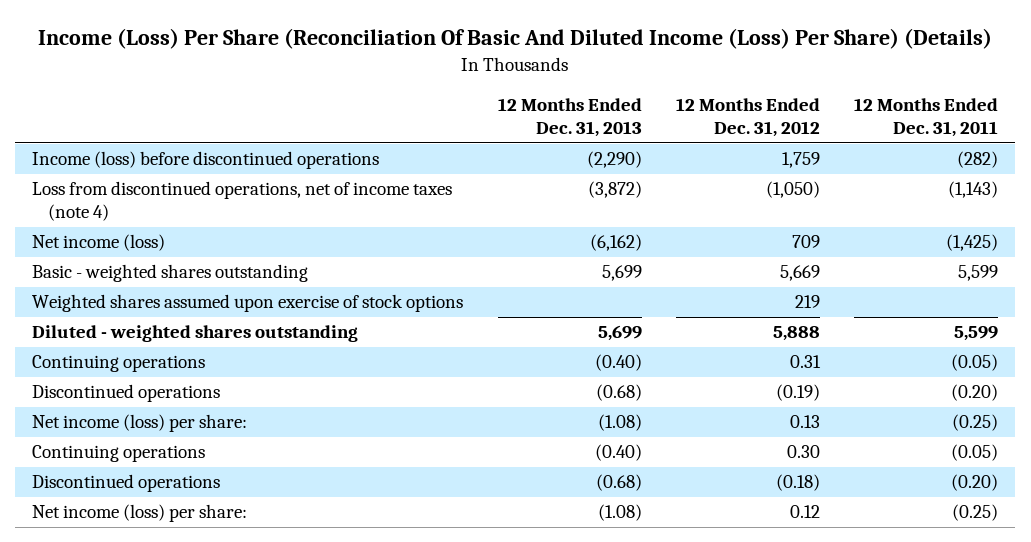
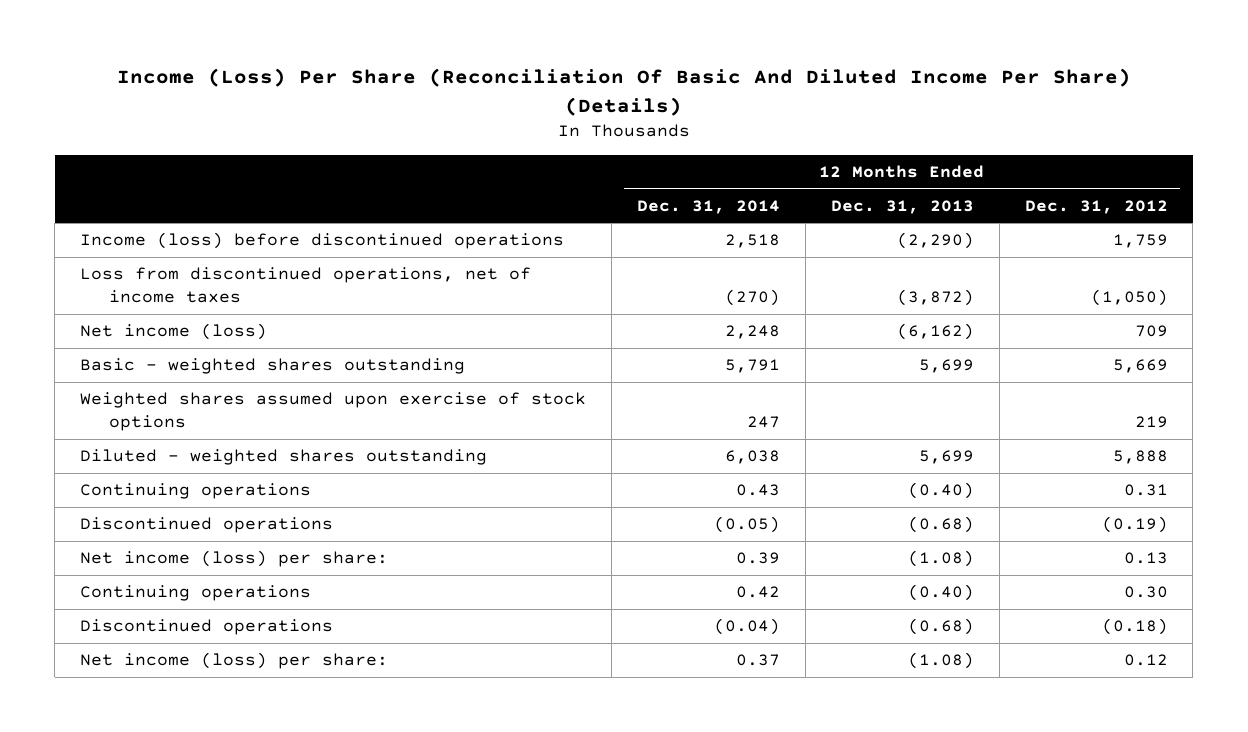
- Income (Loss) Per Share (Reconciliation Of Basic And Diluted Income (Loss) Per Share) (Details)
+ Income (Loss) Per Share (Reconciliation Of Basic And Diluted Income Per Share) (Details)
- | 12 Months Ended Dec. 31, 2013 | 12 Months Ended Dec. 31, 2012 | 12 Months Ended Dec. 31, 2011
+ | 12 Months Ended Dec. 31, 2014 | 12 Months Ended Dec. 31, 2013 | 12 Months Ended Dec. 31, 2012
- Loss from discontinued operations, net of income taxes (note 4) | (3,872) | (1,050) | (1,143)
+ Loss from discontinued operations, net of income taxes | (270) | (3,872) | (1,050)

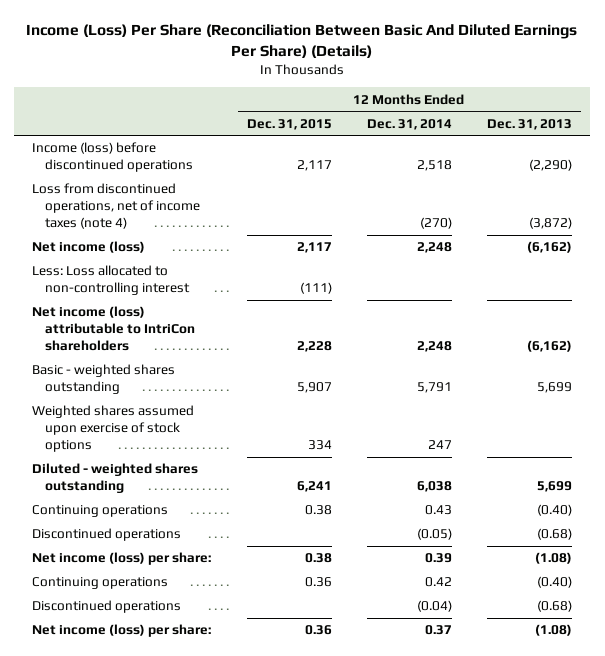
- Income (Loss) Per Share (Reconciliation Of Basic And Diluted Income Per Share) (Details)
+ Income (Loss) Per Share (Reconciliation Between Basic And Diluted Earnings Per Share) (Details)
- | 12 Months Ended Dec. 31, 2014 | 12 Months Ended Dec. 31, 2013 | 12 Months Ended Dec. 31, 2012
+ | 12 Months Ended Dec. 31, 2015 | 12 Months Ended Dec. 31, 2014 | 12 Months Ended Dec. 31, 2013
- Loss from discontinued operations, net of income taxes | (270) | (3,872) | (1,050)
+ Loss from discontinued operations, net of income taxes (note 4) | | (270) | (3,872)
+ Less: Loss allocated to non-controlling interest | (111) | |
+ Net income (loss) attributable to IntriCon shareholders | 2,228 | 2,248 | (6,162)

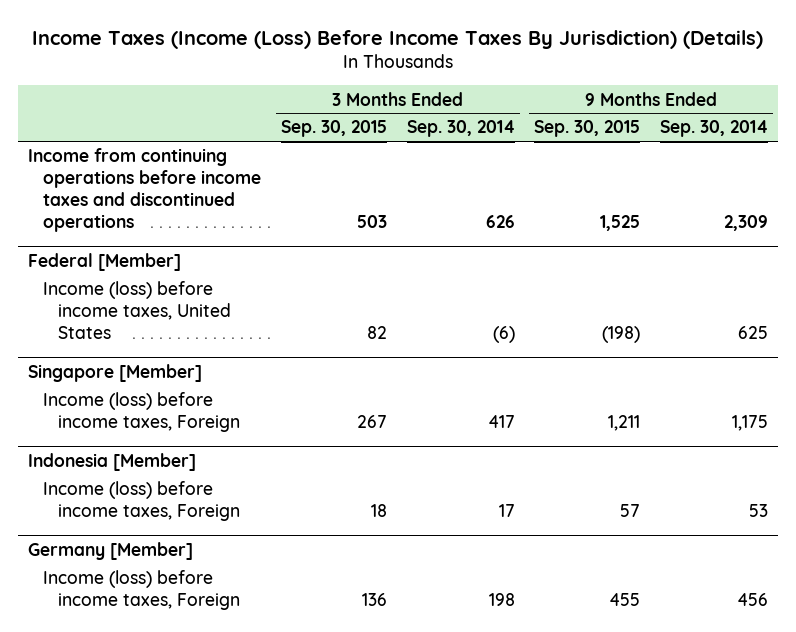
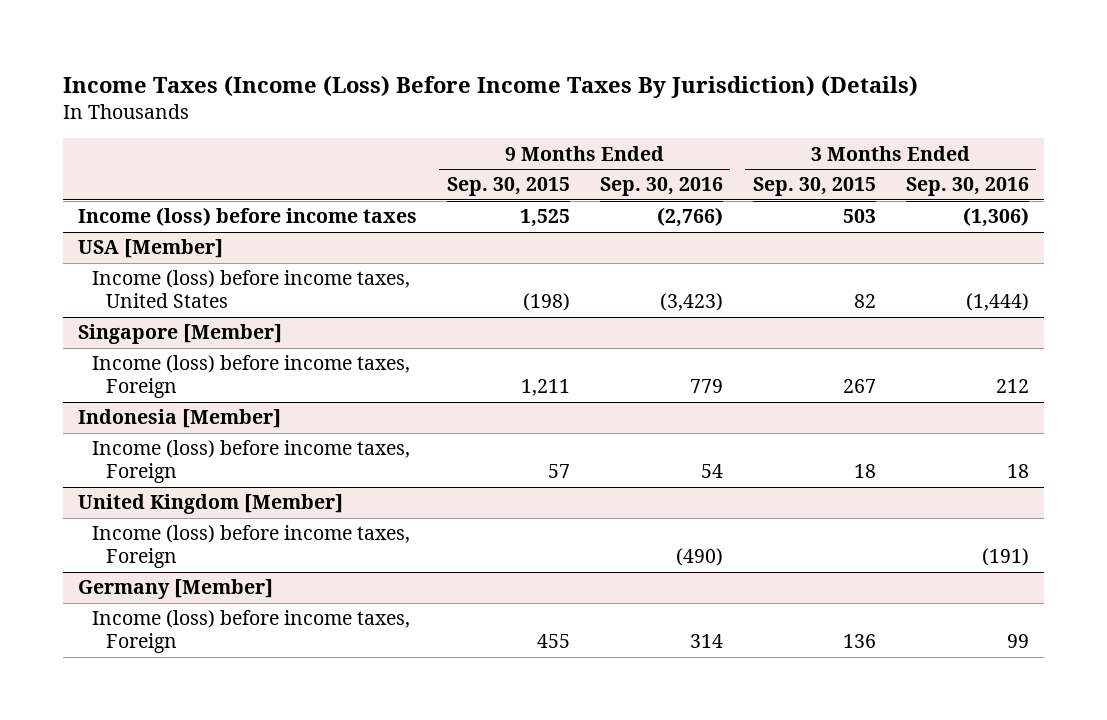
- | 3 Months Ended Sep. 30, 2015 | 3 Months Ended Sep. 30, 2014 | 9 Months Ended Sep. 30, 2015 | 9 Months Ended Sep. 30, 2014
+ | 9 Months Ended Sep. 30, 2015 | 9 Months Ended Sep. 30, 2016 | 3 Months Ended Sep. 30, 2015 | 3 Months Ended Sep. 30, 2016
- Income from continuing operations before income taxes and discontinued operations | 503 | 626 | 1,525 | 2,309
- Federal [Member]
+ Income (loss) before income taxes | 1,525 | (2,766) | 503 | (1,306)
+ USA [Member]
+ United Kingdom [Member]
+ Income (loss) before income taxes, Foreign | | (490) | | (191)

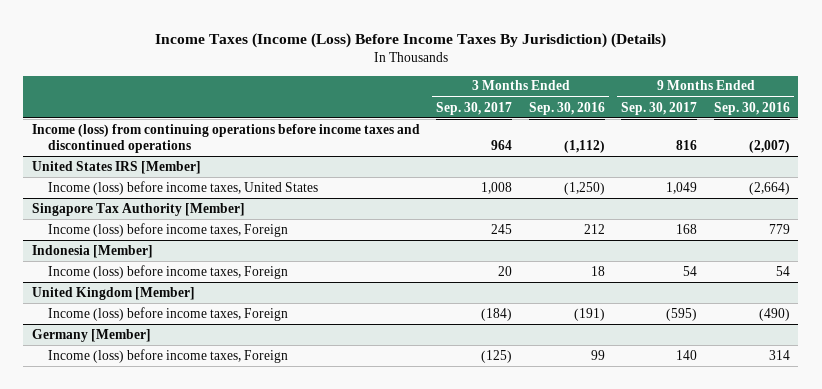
- | 9 Months Ended Sep. 30, 2015 | 9 Months Ended Sep. 30, 2016 | 3 Months Ended Sep. 30, 2015 | 3 Months Ended Sep. 30, 2016
+ | 3 Months Ended Sep. 30, 2017 | 3 Months Ended Sep. 30, 2016 | 9 Months Ended Sep. 30, 2017 | 9 Months Ended Sep. 30, 2016
- Income (loss) before income taxes | 1,525 | (2,766) | 503 | (1,306)
- USA [Member]
- Income (loss) before income taxes, United States | (198) | (3,423) | 82 | (1,444)
- Singapore [Member]
+ Income (loss) from continuing operations before income taxes and discontinued operations | 964 | (1,112) | 816 | (2,007)
+ United States IRS [Member]
+ Income (loss) before income taxes, United States | 1,008 | (1,250) | 1,049 | (2,664)
+ Singapore Tax Authority [Member]

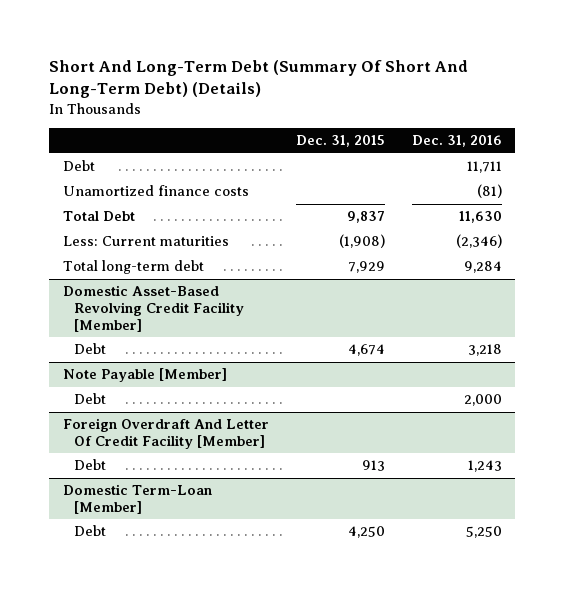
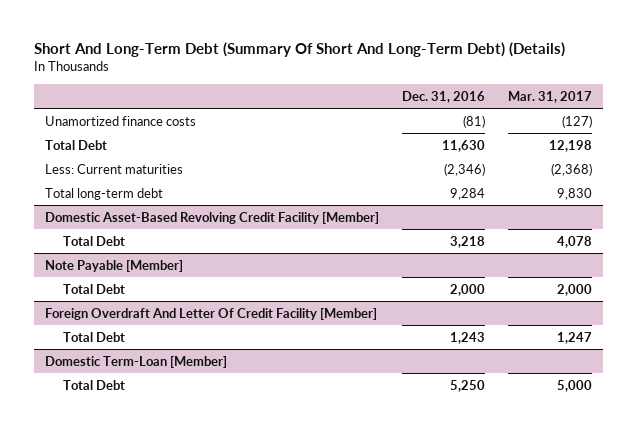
- | Dec. 31, 2015 | Dec. 31, 2016
+ | Dec. 31, 2016 | Mar. 31, 2017
- Debt | | 11,711
@ Domestic Asset-Based Revolving Credit Facility [Member]
- Debt | 4,674 | 3,218
+ Total Debt | 3,218 | 4,078
@ Note Payable [Member]
- Debt | | 2,000
+ Total Debt | 2,000 | 2,000
@ Foreign Overdraft And Letter Of Credit Facility [Member]
- Debt | 913 | 1,243
+ Total Debt | 1,243 | 1,247
@ Domestic Term-Loan [Member]
- Debt | 4,250 | 5,250
+ Total Debt | 5,250 | 5,000

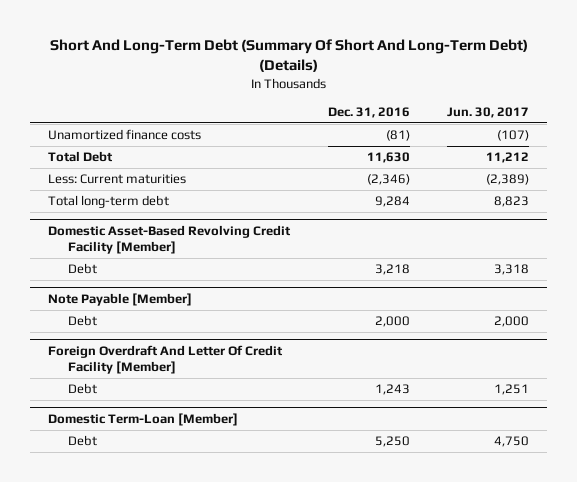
- | Dec. 31, 2016 | Mar. 31, 2017
+ | Dec. 31, 2016 | Jun. 30, 2017
@ Domestic Asset-Based Revolving Credit Facility [Member]
- Total Debt | 3,218 | 4,078
+ Debt | 3,218 | 3,318
@ Note Payable [Member]
- Total Debt | 2,000 | 2,000
+ Debt | 2,000 | 2,000
@ Foreign Overdraft And Letter Of Credit Facility [Member]
- Total Debt | 1,243 | 1,247
+ Debt | 1,243 | 1,251
@ Domestic Term-Loan [Member]
- Total Debt | 5,250 | 5,000
+ Debt | 5,250 | 4,750

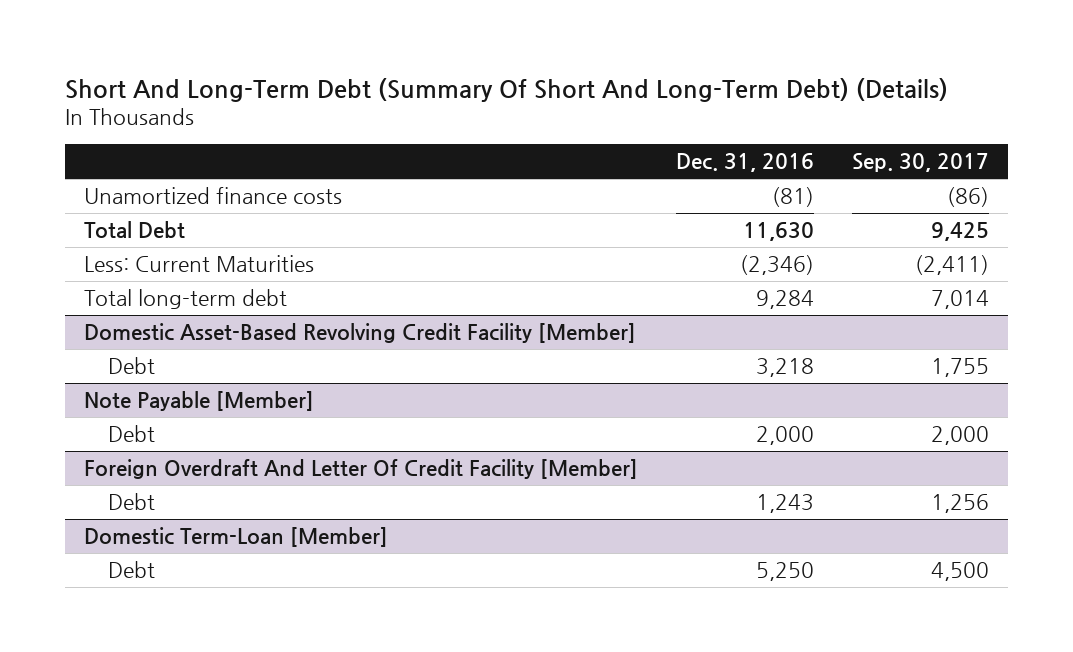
- | Dec. 31, 2016 | Jun. 30, 2017
+ | Dec. 31, 2016 | Sep. 30, 2017
- Less: Current maturities | (2,346) | (2,389)
+ Less: Current Maturities | (2,346) | (2,411)

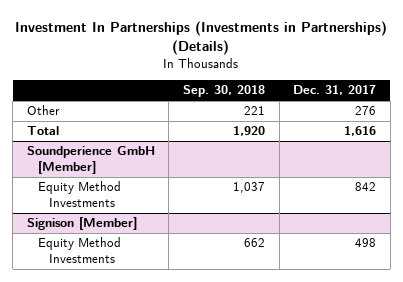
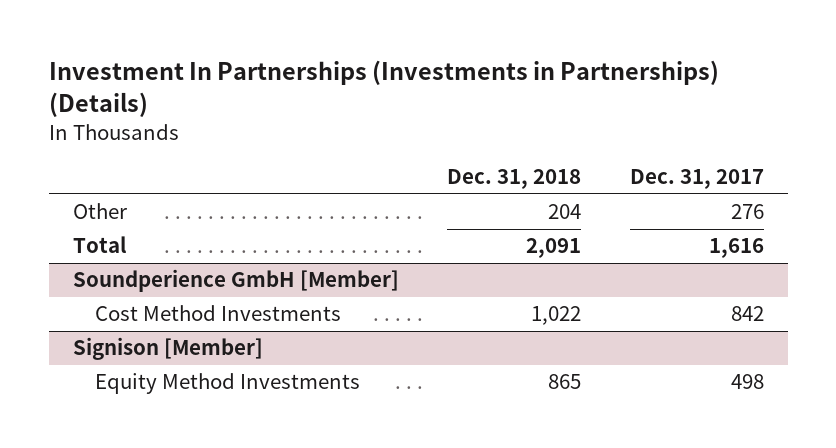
- | Sep. 30, 2018 | Dec. 31, 2017
+ | Dec. 31, 2018 | Dec. 31, 2017
@ Soundperience GmbH [Member]
- Equity Method Investments | 1,037 | 842
+ Cost Method Investments | 1,022 | 842

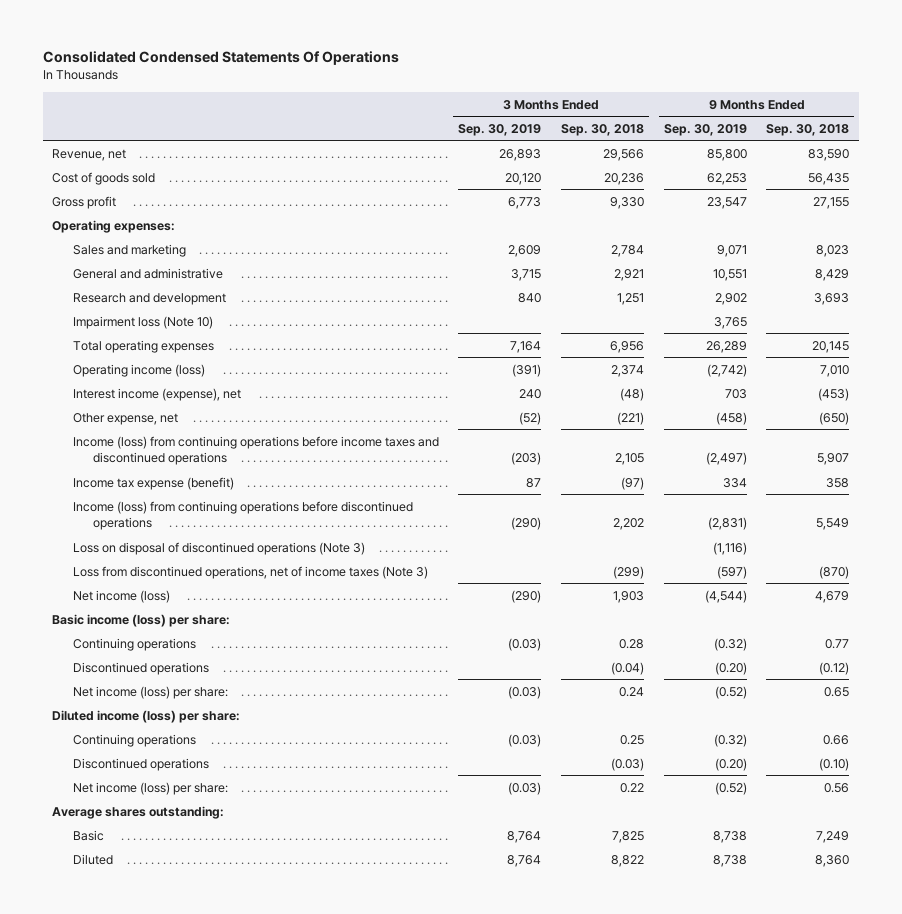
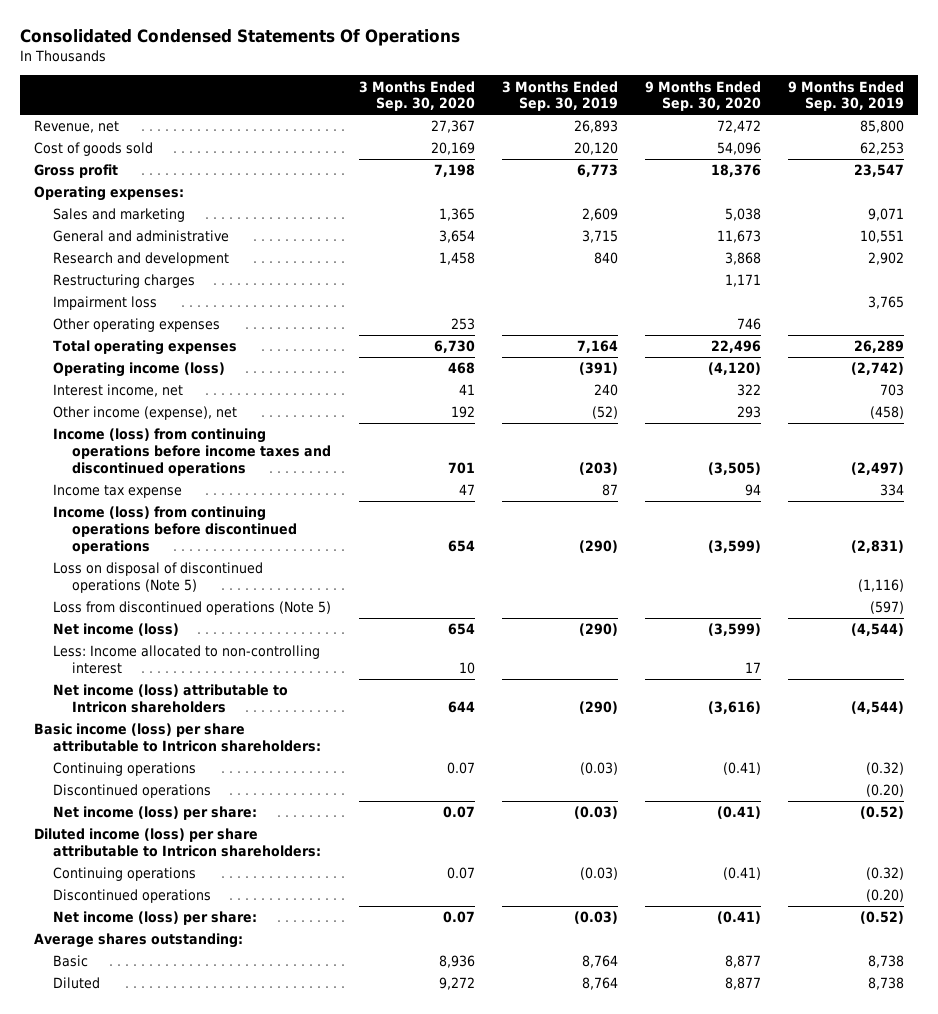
- | 3 Months Ended Sep. 30, 2019 | 3 Months Ended Sep. 30, 2018 | 9 Months Ended Sep. 30, 2019 | 9 Months Ended Sep. 30, 2018
+ | 3 Months Ended Sep. 30, 2020 | 3 Months Ended Sep. 30, 2019 | 9 Months Ended Sep. 30, 2020 | 9 Months Ended Sep. 30, 2019
- Impairment loss (Note 10) | | | 3,765 |
+ Restructuring charges | | | 1,171 |
+ Impairment loss | | | | 3,765
+ Other operating expenses | 253 | | 746 |
- Interest income (expense), net | 240 | (48) | 703 | (453)
- Other expense, net | (52) | (221) | (458) | (650)
+ Interest income, net | 41 | 240 | 322 | 703
+ Other income (expense), net | 192 | (52) | 293 | (458)
- Income tax expense (benefit) | 87 | (97) | 334 | 358
+ Income tax expense | 47 | 87 | 94 | 334
- Loss on disposal of discontinued operations (Note 3) | | | (1,116) |
- Loss from discontinued operations, net of income taxes (Note 3) | | (299) | (597) | (870)
+ Loss on disposal of discontinued operations (Note 5) | | | | (1,116)
+ Loss from discontinued operations (Note 5) | | | | (597)
- Basic income (loss) per share:
+ Less: Income allocated to non-controlling interest | 10 | | 17 |
+ Net income (loss) attributable to Intricon shareholders | 644 | (290) | (3,616) | (4,544)
+ Basic income (loss) per share attributable to Intricon shareholders:
- Diluted income (loss) per share:
+ Diluted income (loss) per share attributable to Intricon shareholders:

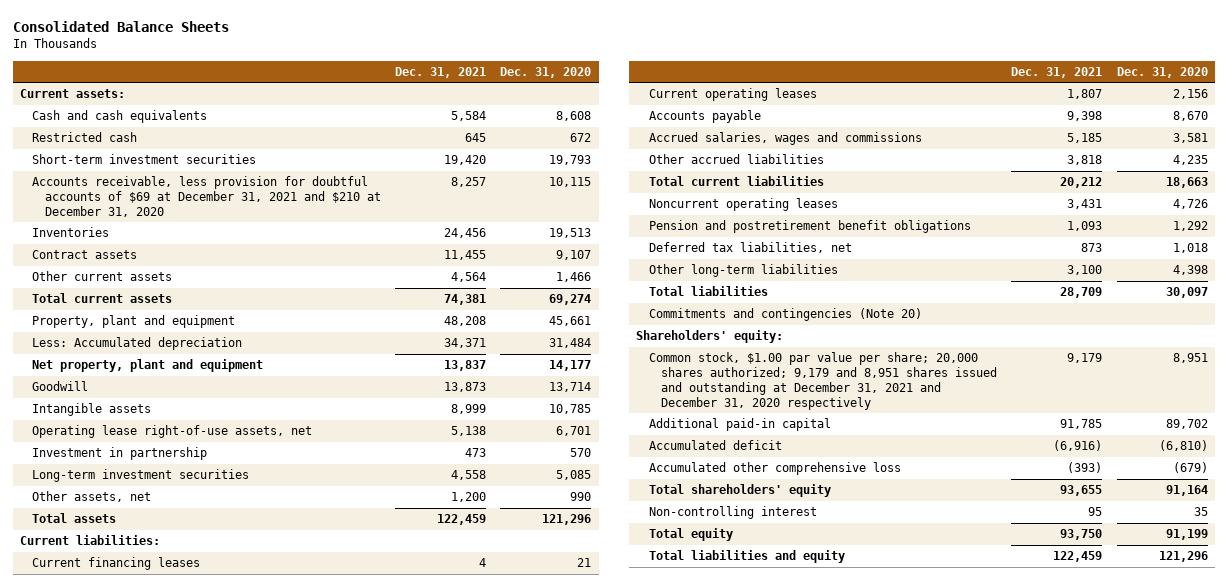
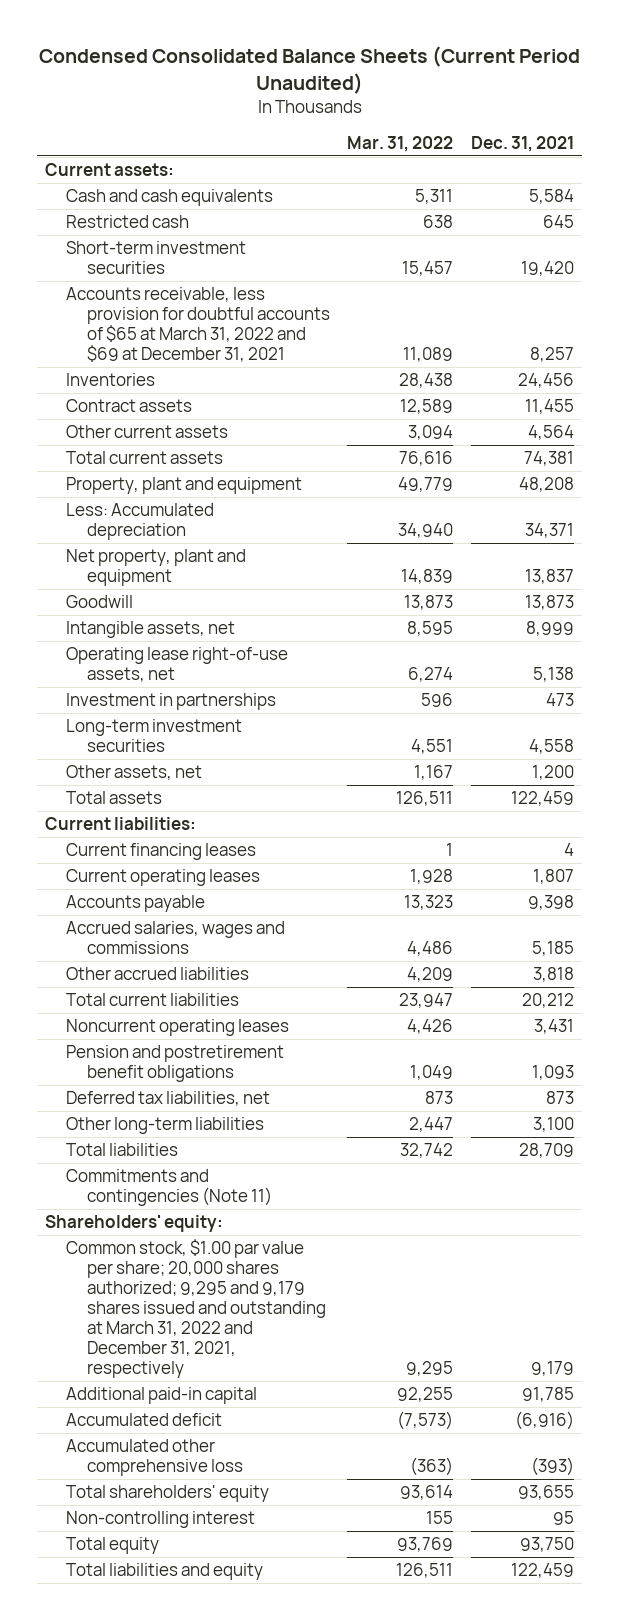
- Consolidated Balance Sheets
+ Condensed Consolidated Balance Sheets (Current Period Unaudited)
- | Dec. 31, 2021 | Dec. 31, 2020
+ | Mar. 31, 2022 | Dec. 31, 2021
- Accounts receivable, less provision for doubtful accounts of $69 at December 31, 2021 and $210 at December 31, 2020 | 8,257 | 10,115
+ Accounts receivable, less provision for doubtful accounts of $65 at March 31, 2022 and $69 at December 31, 2021 | 11,089 | 8,257
- Intangible assets | 8,999 | 10,785
+ Intangible assets, net | 8,595 | 8,999
- Investment in partnership | 473 | 570
+ Investment in partnerships | 596 | 473
- Commitments and contingencies (Note 20)
+ Commitments and contingencies (Note 11)
- Common stock, $1.00 par value per share; 20,000 shares authorized; 9,179 and 8,951 shares issued and outstanding at December 31, 2021 and December 31, 2020 respectively | 9,179 | 8,951
+ Common stock, $1.00 par value per share; 20,000 shares authorized; 9,295 and 9,179 shares issued and outstanding at March 31, 2022 and December 31, 2021, respectively | 9,295 | 9,179

